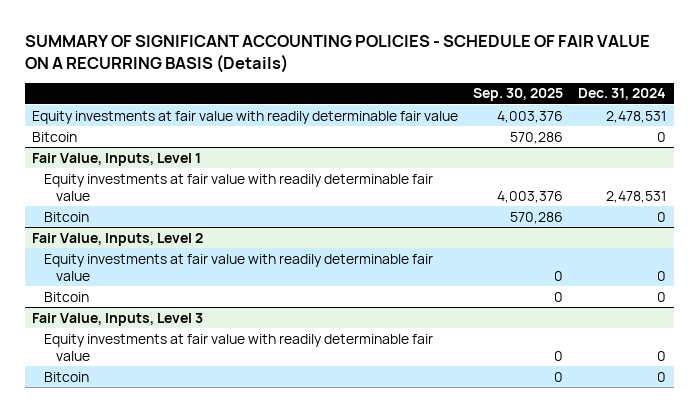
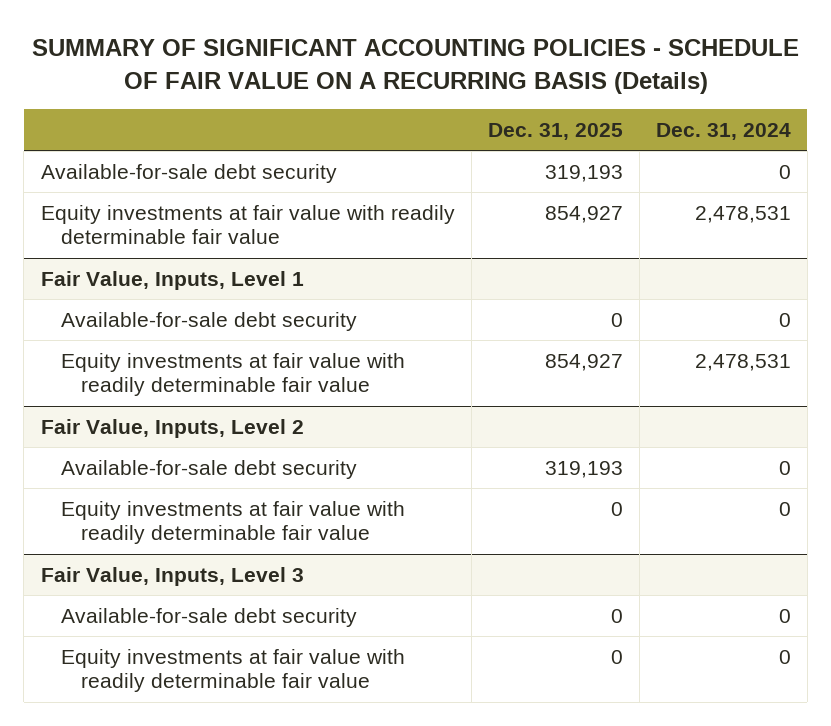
- | Sep. 30, 2025 | Dec. 31, 2024
+ | Dec. 31, 2025 | Dec. 31, 2024
+ Available-for-sale debt security | 319,193 | 0
- Bitcoin | 570,286 | 0
@ Fair Value, Inputs, Level 1
+ Available-for-sale debt security | 0 | 0
- Bitcoin | 570,286 | 0
@ Fair Value, Inputs, Level 2
+ Available-for-sale debt security | 319,193 | 0
- Bitcoin | 0 | 0
@ Fair Value, Inputs, Level 3
+ Available-for-sale debt security | 0 | 0
- Bitcoin | 0 | 0

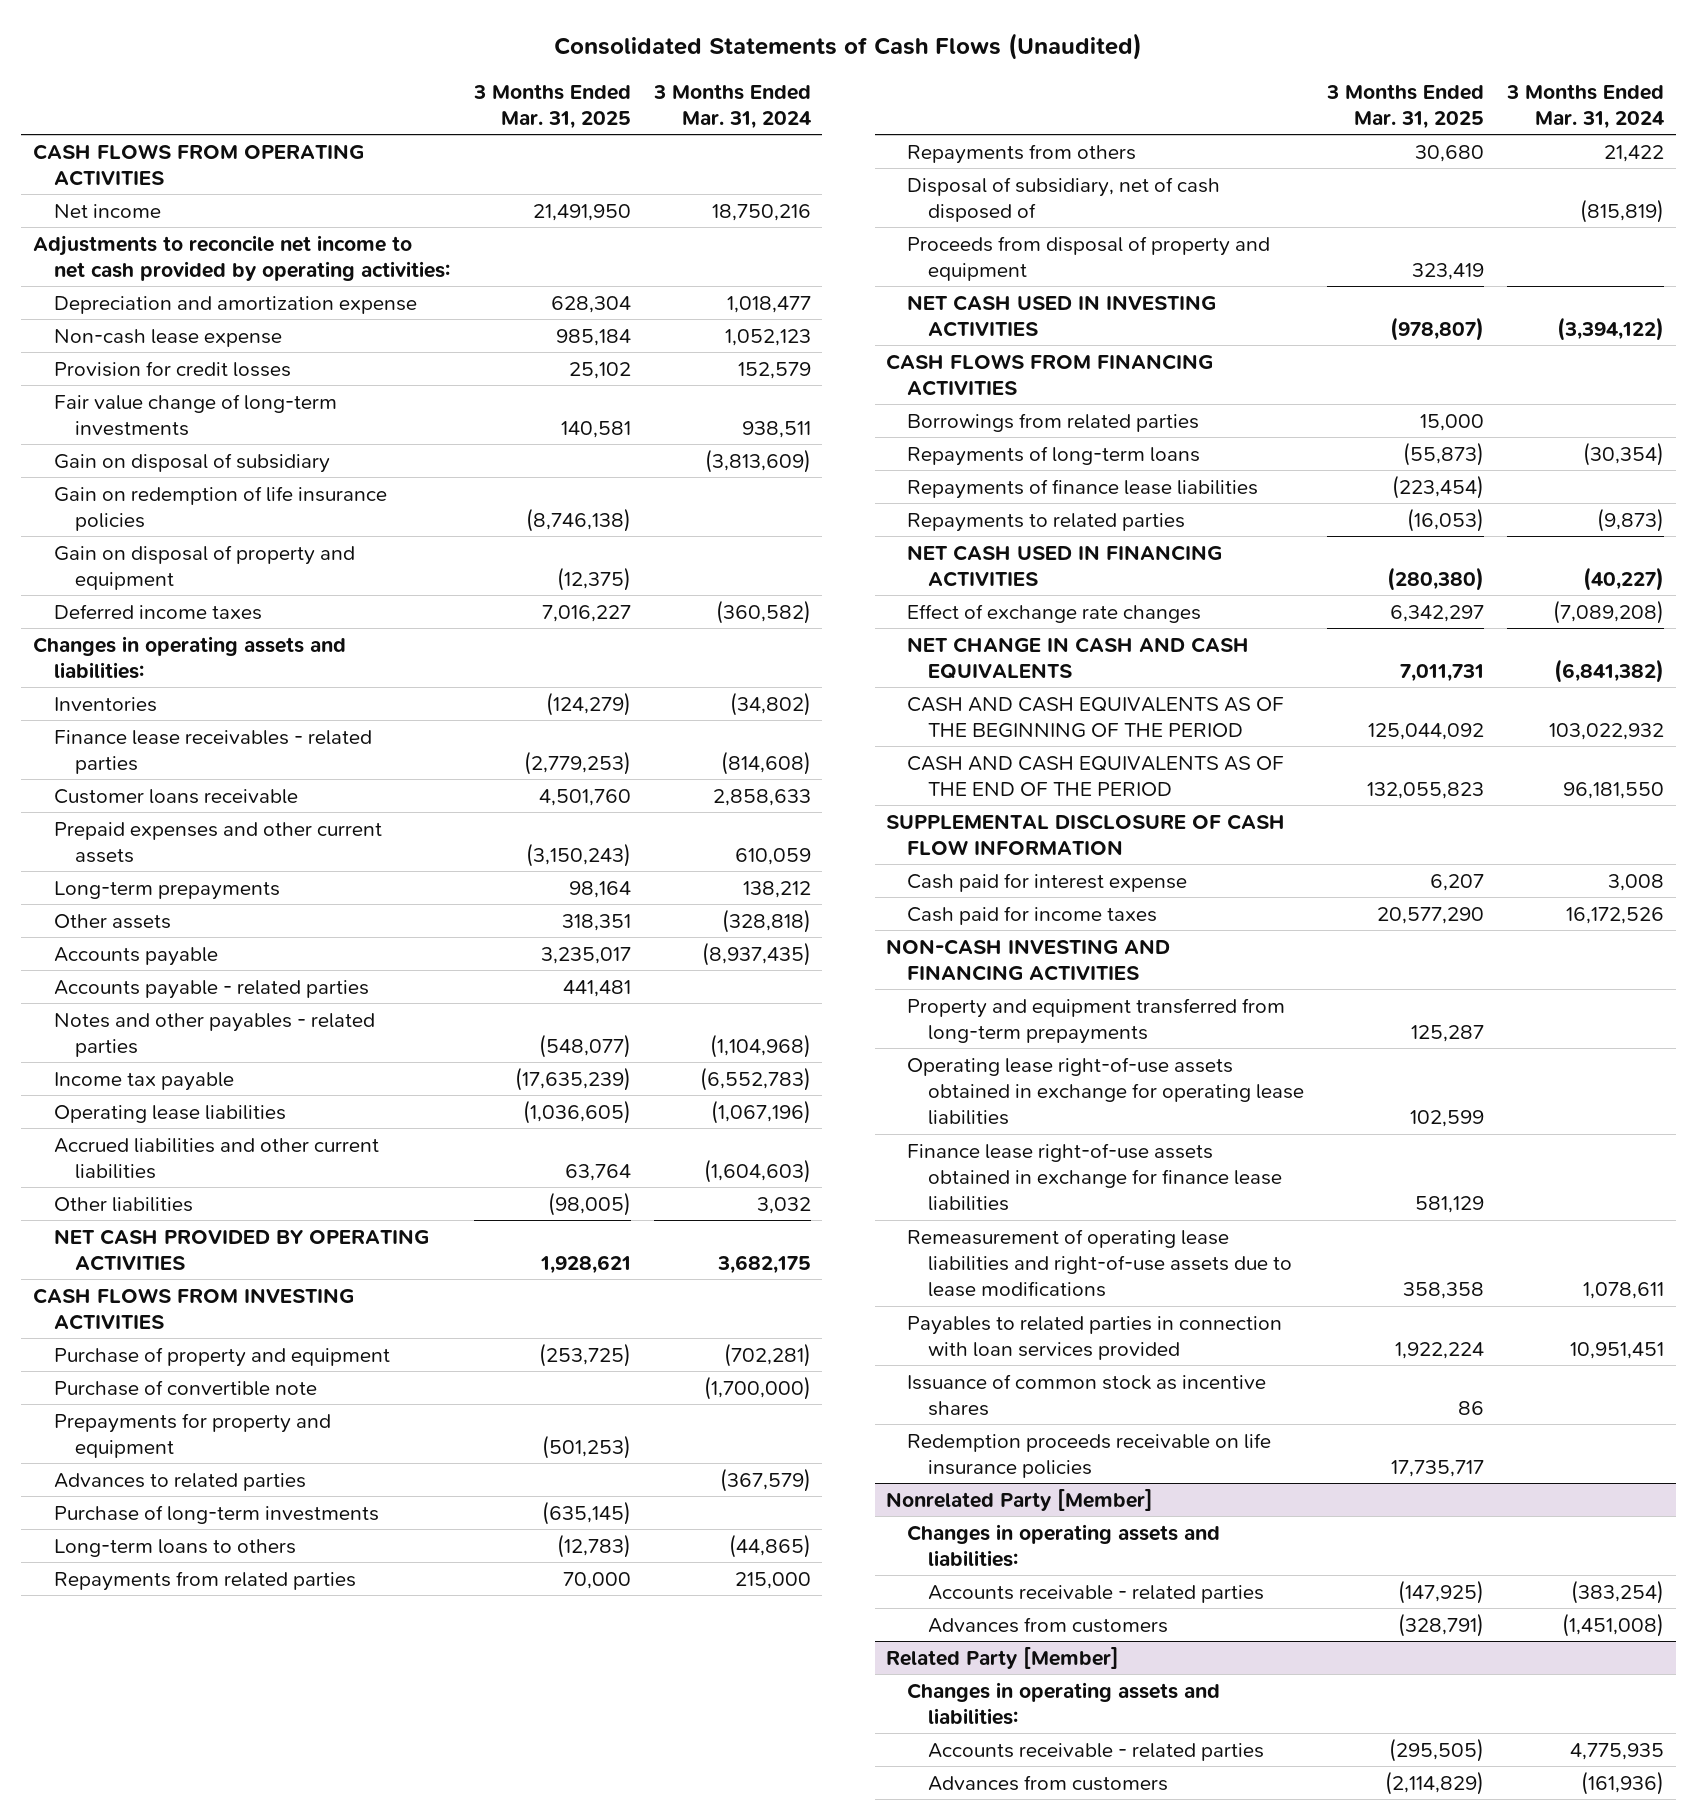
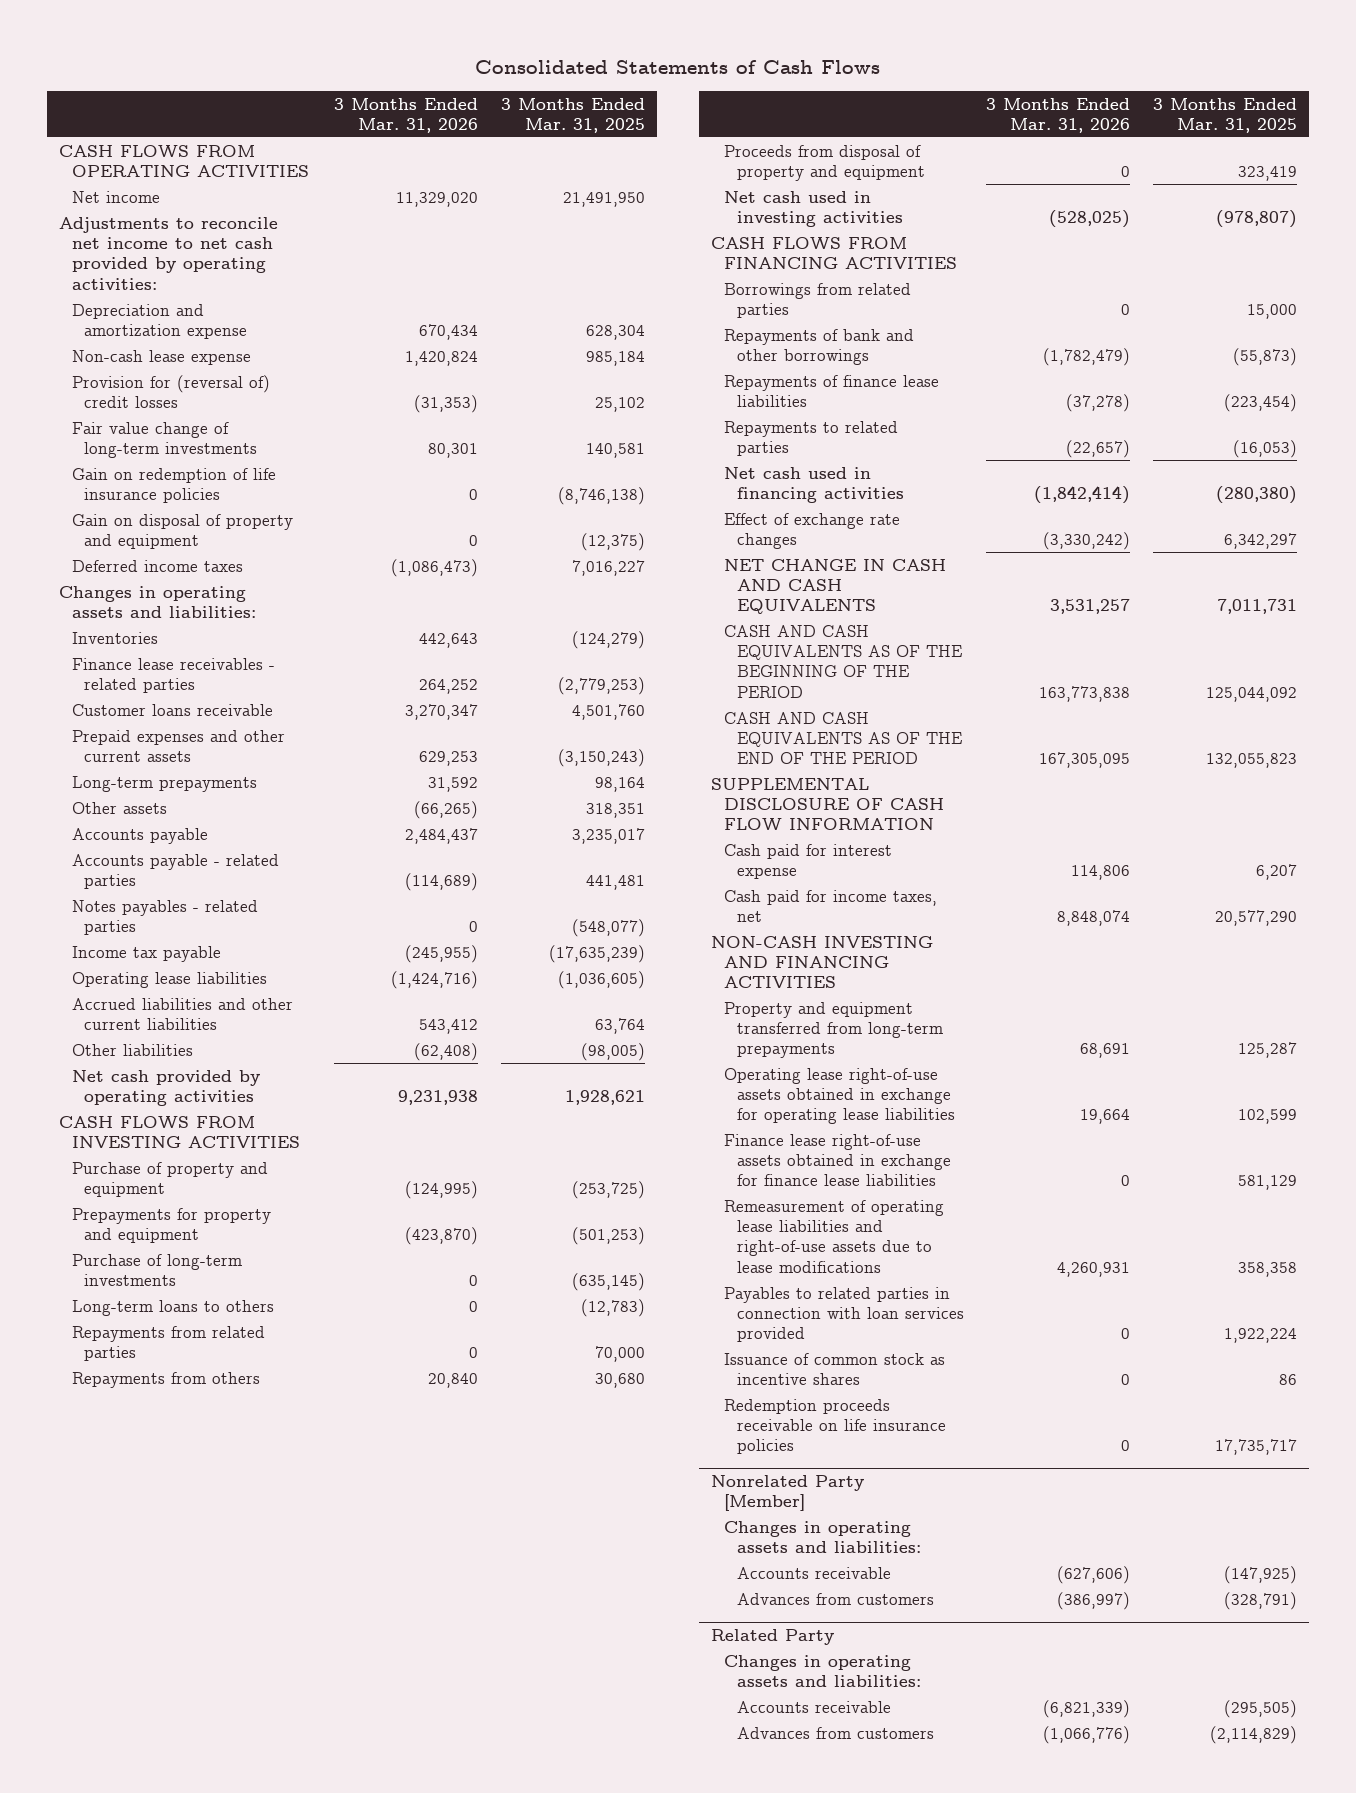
- Consolidated Statements of Cash Flows (Unaudited)
+ Consolidated Statements of Cash Flows
- | 3 Months Ended Mar. 31, 2025 | 3 Months Ended Mar. 31, 2024
+ | 3 Months Ended Mar. 31, 2026 | 3 Months Ended Mar. 31, 2025
- Provision for credit losses | 25,102 | 152,579
+ Provision for (reversal of) credit losses | (31,353) | 25,102
- Gain on disposal of subsidiary | | (3,813,609)
- Notes and other payables - related parties | (548,077) | (1,104,968)
+ Notes payables - related parties | 0 | (548,077)
- NET CASH PROVIDED BY OPERATING ACTIVITIES | 1,928,621 | 3,682,175
+ Net cash provided by operating activities | 9,231,938 | 1,928,621
- Purchase of convertible note | | (1,700,000)
- Advances to related parties | | (367,579)
- Disposal of subsidiary, net of cash disposed of | | (815,819)
- NET CASH USED IN INVESTING ACTIVITIES | (978,807) | (3,394,122)
+ Net cash used in investing activities | (528,025) | (978,807)
- Repayments of long-term loans | (55,873) | (30,354)
+ Repayments of bank and other borrowings | (1,782,479) | (55,873)
- NET CASH USED IN FINANCING ACTIVITIES | (280,380) | (40,227)
+ Net cash used in financing activities | (1,842,414) | (280,380)
- Cash paid for income taxes | 20,577,290 | 16,172,526
+ Cash paid for income taxes, net | 8,848,074 | 20,577,290
@ Nonrelated Party [Member]
- Accounts receivable - related parties | (147,925) | (383,254)
+ Accounts receivable | (627,606) | (147,925)
- Related Party [Member]
+ Related Party
- Accounts receivable - related parties | (295,505) | 4,775,935
+ Accounts receivable | (6,821,339) | (295,505)

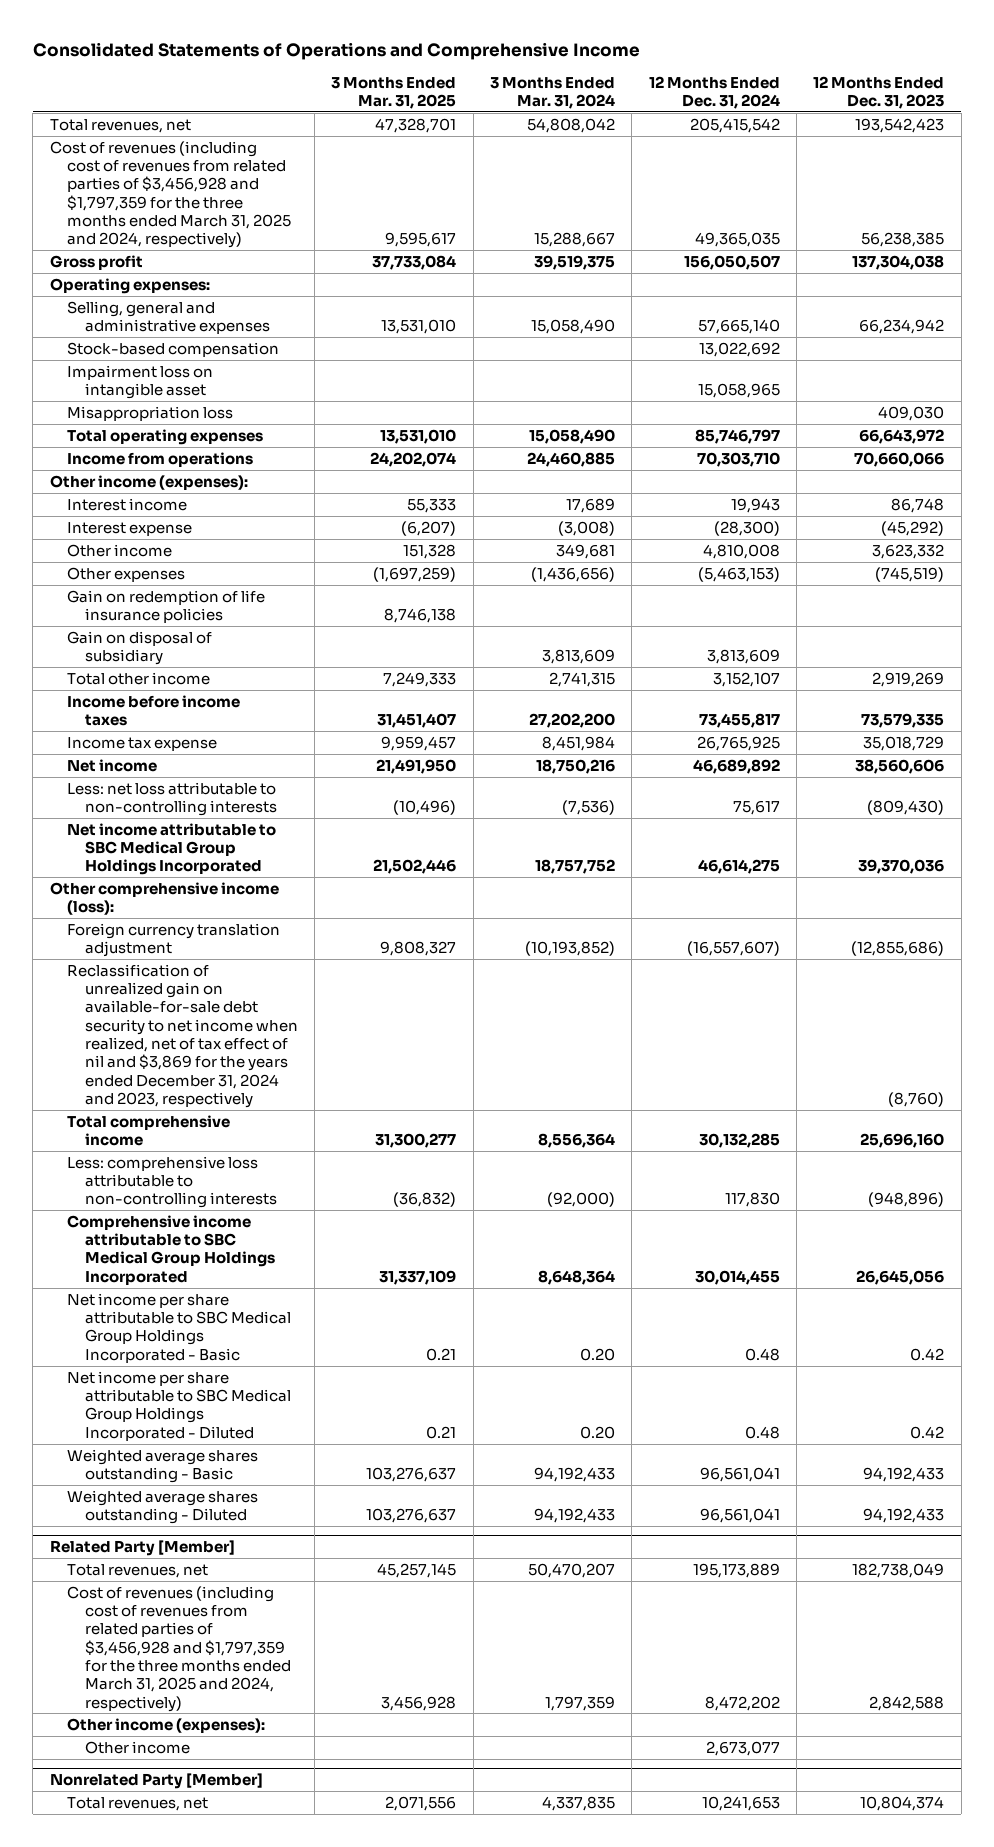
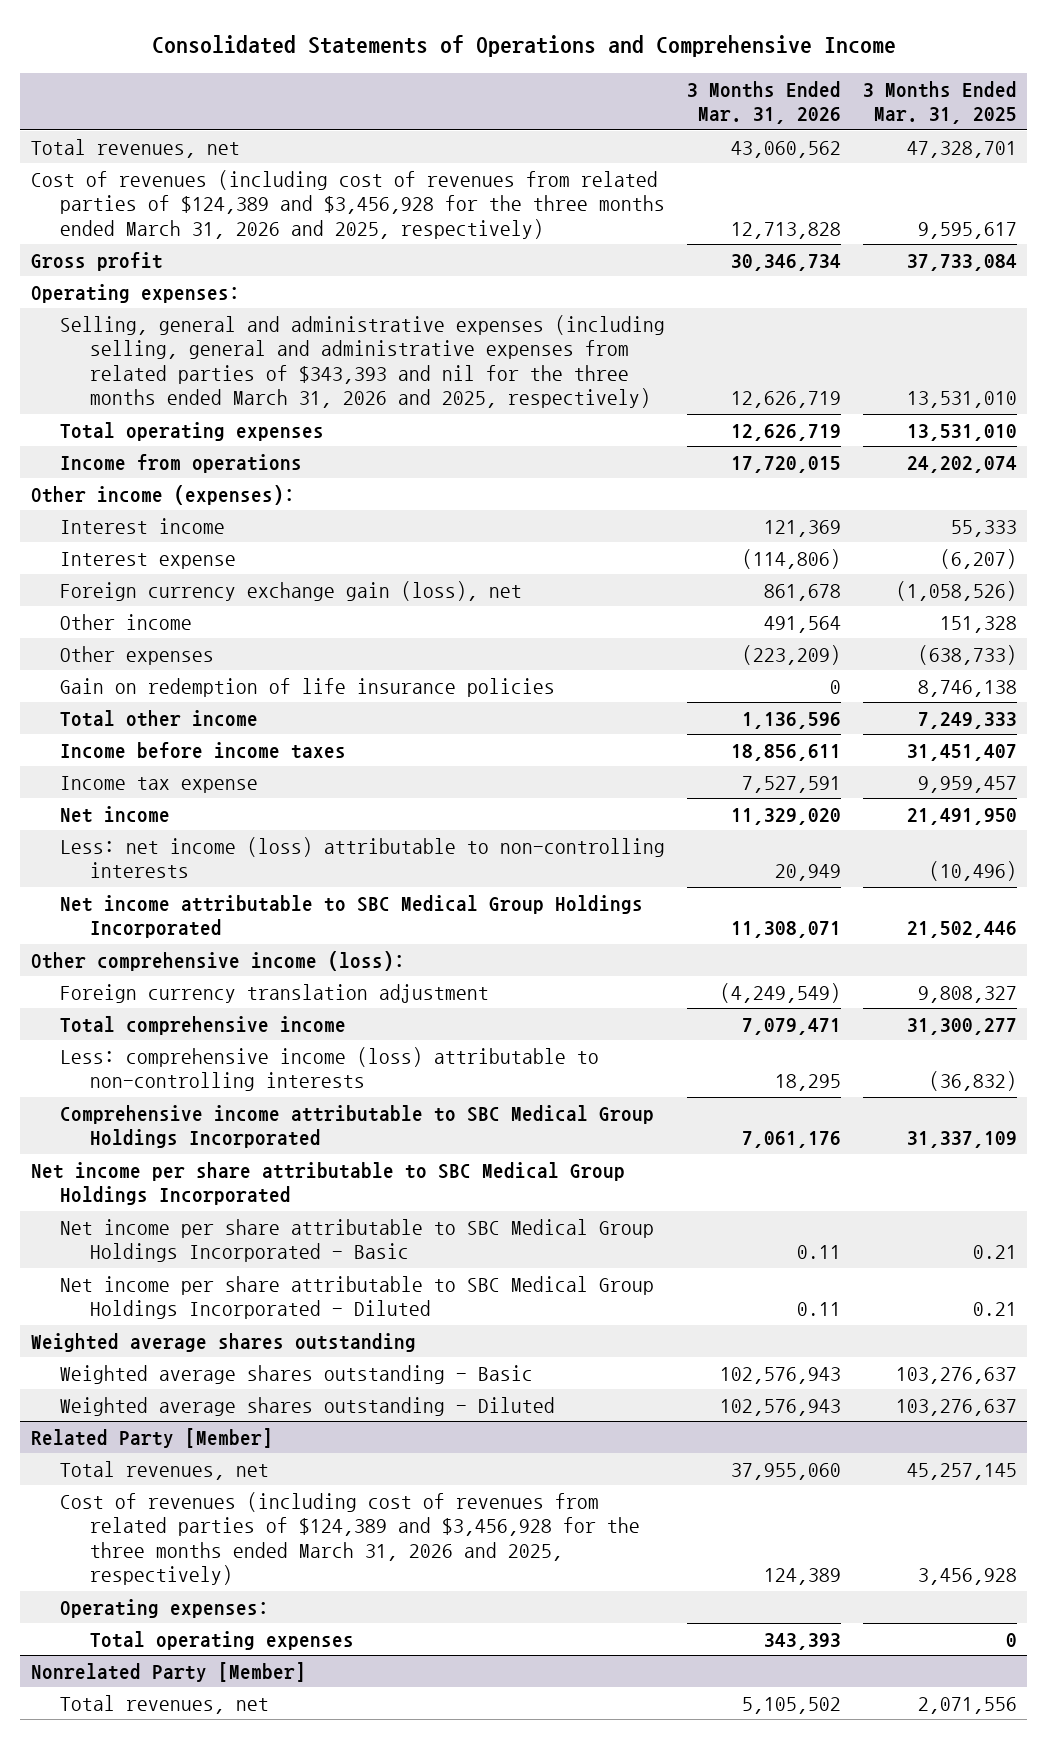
- | 3 Months Ended Mar. 31, 2025 | 3 Months Ended Mar. 31, 2024 | 12 Months Ended Dec. 31, 2024 | 12 Months Ended Dec. 31, 2023
+ | 3 Months Ended Mar. 31, 2026 | 3 Months Ended Mar. 31, 2025
- Cost of revenues (including cost of revenues from related parties of $3,456,928 and $1,797,359 for the three months ended March 31, 2025 and 2024, respectively) | 9,595,617 | 15,288,667 | 49,365,035 | 56,238,385
+ Cost of revenues (including cost of revenues from related parties of $124,389 and $3,456,928 for the three months ended March 31, 2026 and 2025, respectively) | 12,713,828 | 9,595,617
- Selling, general and administrative expenses | 13,531,010 | 15,058,490 | 57,665,140 | 66,234,942
- Stock-based compensation | | | 13,022,692 |
- Impairment loss on intangible asset | | | 15,058,965 |
- Misappropriation loss | | | | 409,030
+ Selling, general and administrative expenses (including selling, general and administrative expenses from related parties of $343,393 and nil for the three months ended March 31, 2026 and 2025, respectively) | 12,626,719 | 13,531,010
+ Foreign currency exchange gain (loss), net | 861,678 | (1,058,526)
- Other expenses | (1,697,259) | (1,436,656) | (5,463,153) | (745,519)
+ Other expenses | (223,209) | (638,733)
- Gain on disposal of subsidiary | | 3,813,609 | 3,813,609 |
- Less: net loss attributable to non-controlling interests | (10,496) | (7,536) | 75,617 | (809,430)
+ Less: net income (loss) attributable to non-controlling interests | 20,949 | (10,496)
- Reclassification of unrealized gain on available-for-sale debt security to net income when realized, net of tax effect of nil and $3,869 for the years ended December 31, 2024 and 2023, respectively | | | | (8,760)
- Less: comprehensive loss attributable to non-controlling interests | (36,832) | (92,000) | 117,830 | (948,896)
+ Less: comprehensive income (loss) attributable to non-controlling interests | 18,295 | (36,832)
+ Net income per share attributable to SBC Medical Group Holdings Incorporated
+ Weighted average shares outstanding
@ Related Party [Member]
- Cost of revenues (including cost of revenues from related parties of $3,456,928 and $1,797,359 for the three months ended March 31, 2025 and 2024, respectively) | 3,456,928 | 1,797,359 | 8,472,202 | 2,842,588
- Other income (expenses):
- Other income | | | 2,673,077 |
+ Cost of revenues (including cost of revenues from related parties of $124,389 and $3,456,928 for the three months ended March 31, 2026 and 2025, respectively) | 124,389 | 3,456,928
+ Operating expenses:
+ Total operating expenses | 343,393 | 0

